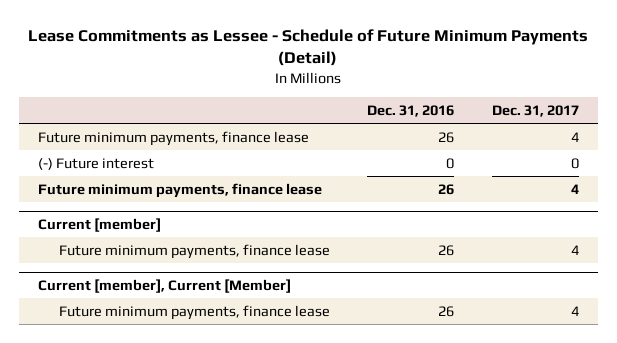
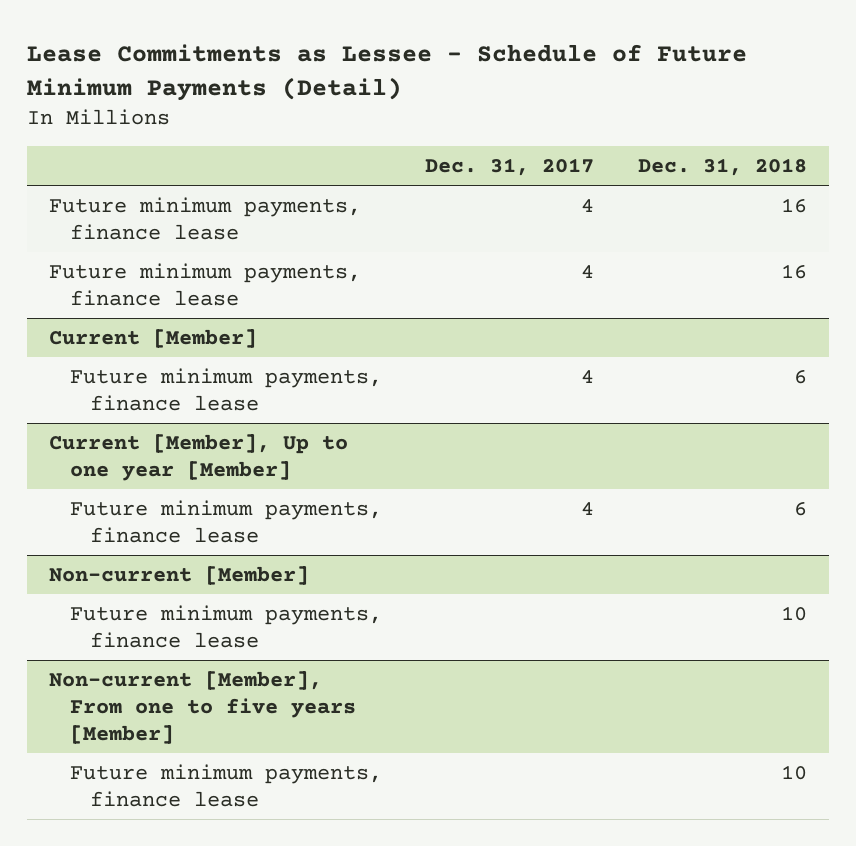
- | Dec. 31, 2016 | Dec. 31, 2017
+ | Dec. 31, 2017 | Dec. 31, 2018
- (-) Future interest | 0 | 0
- Current [member]
+ Current [Member]
- Current [member], Current [Member]
+ Current [Member], Up to one year [Member]
+ Non-current [Member]
+ Future minimum payments, finance lease | | 10
+ Non-current [Member], From one to five years [Member]
+ Future minimum payments, finance lease | | 10

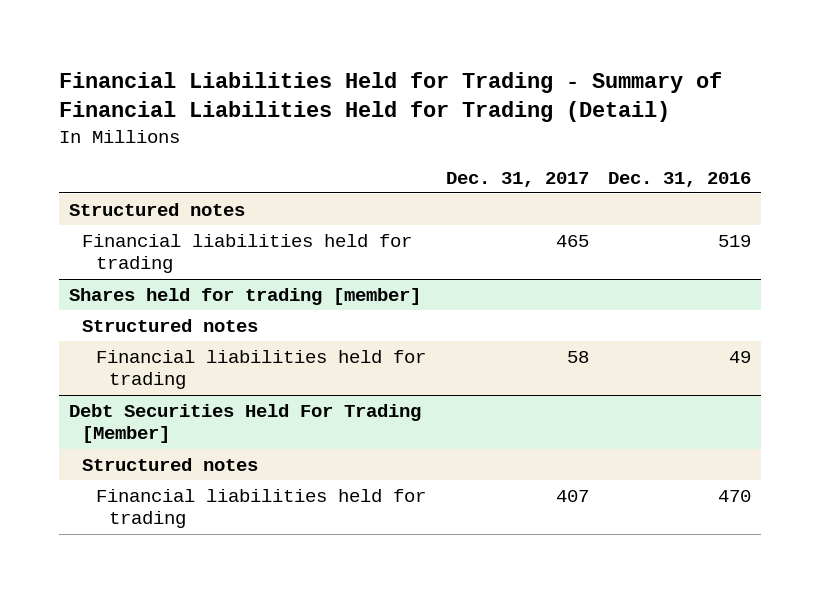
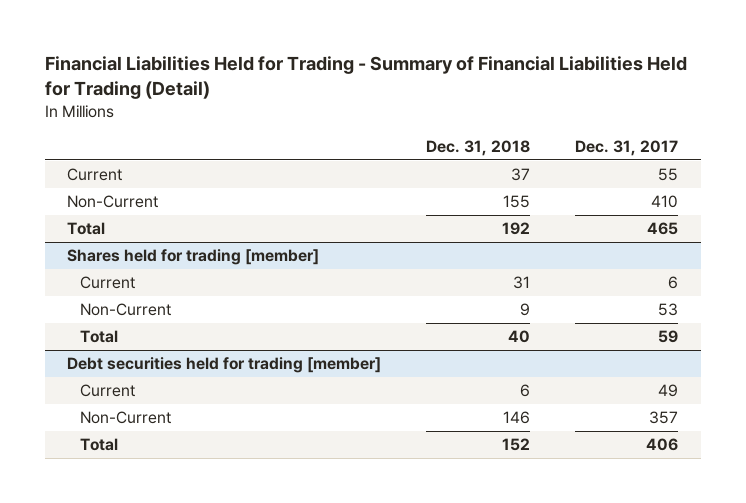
- | Dec. 31, 2017 | Dec. 31, 2016
+ | Dec. 31, 2018 | Dec. 31, 2017
- Structured notes
- Financial liabilities held for trading | 465 | 519
+ Current | 37 | 55
+ Non-Current | 155 | 410
+ Total | 192 | 465
@ Shares held for trading [member]
- Structured notes
- Financial liabilities held for trading | 58 | 49
- Debt Securities Held For Trading [Member]
- Structured notes
- Financial liabilities held for trading | 407 | 470
@ Shares held for trading [member]
+ Current | 31 | 6
+ Non-Current | 9 | 53
+ Total | 40 | 59
+ Debt securities held for trading [member]
+ Current | 6 | 49
+ Non-Current | 146 | 357
+ Total | 152 | 406

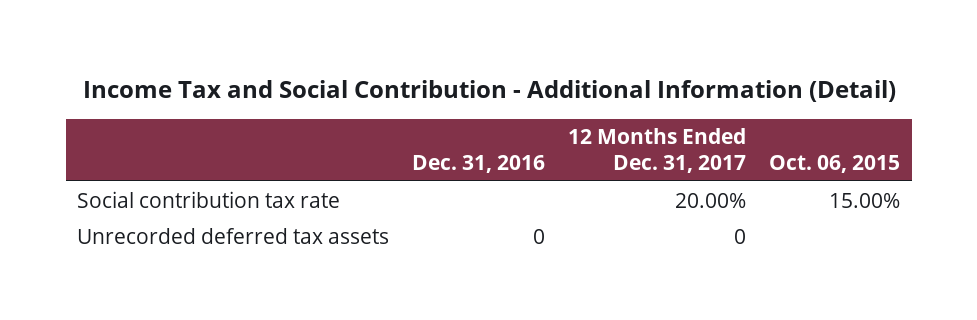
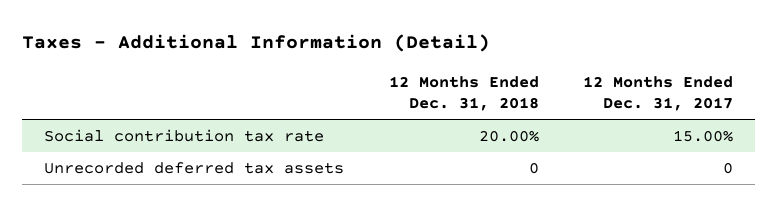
- Income Tax and Social Contribution - Additional Information (Detail)
+ Taxes - Additional Information (Detail)
- | Dec. 31, 2016 | 12 Months Ended Dec. 31, 2017 | Oct. 06, 2015
+ | 12 Months Ended Dec. 31, 2018 | 12 Months Ended Dec. 31, 2017
- Social contribution tax rate | | 20.00% | 15.00%
+ Social contribution tax rate | 20.00% | 15.00%

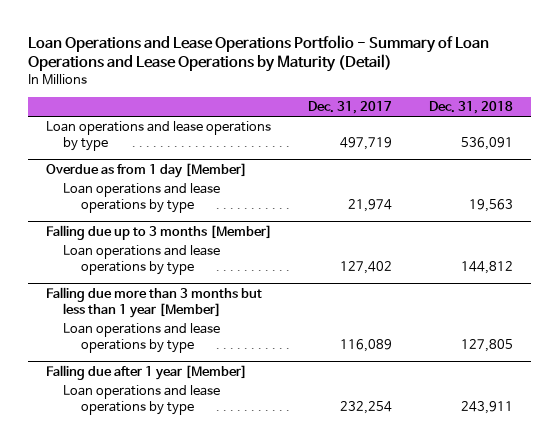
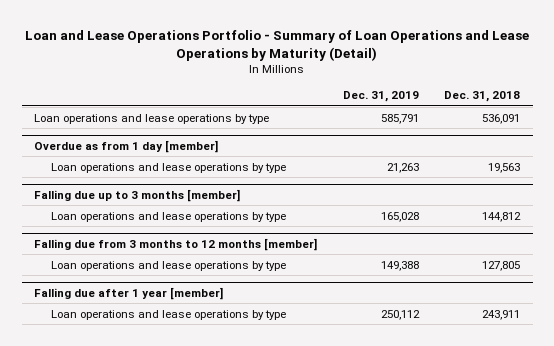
- Loan Operations and Lease Operations Portfolio - Summary of Loan Operations and Lease Operations by Maturity (Detail)
+ Loan and Lease Operations Portfolio - Summary of Loan Operations and Lease Operations by Maturity (Detail)
- | Dec. 31, 2017 | Dec. 31, 2018
+ | Dec. 31, 2019 | Dec. 31, 2018
- Overdue as from 1 day [Member]
+ Overdue as from 1 day [member]
- Falling due up to 3 months [Member]
+ Falling due up to 3 months [member]
- Falling due more than 3 months but less than 1 year [Member]
+ Falling due from 3 months to 12 months [member]
- Falling due after 1 year [Member]
+ Falling due after 1 year [member]

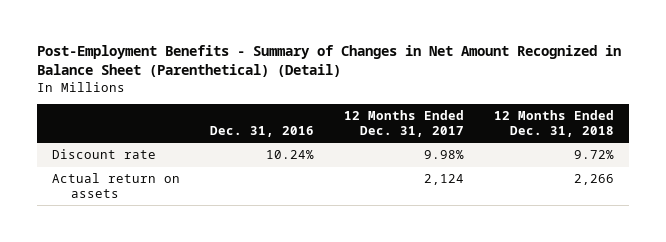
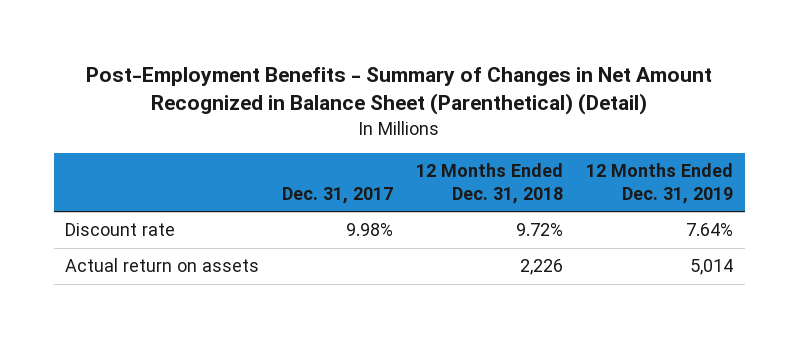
- | Dec. 31, 2016 | 12 Months Ended Dec. 31, 2017 | 12 Months Ended Dec. 31, 2018
+ | Dec. 31, 2017 | 12 Months Ended Dec. 31, 2018 | 12 Months Ended Dec. 31, 2019
- Actual return on assets | | 2,124 | 2,266
+ Actual return on assets | | 2,226 | 5,014

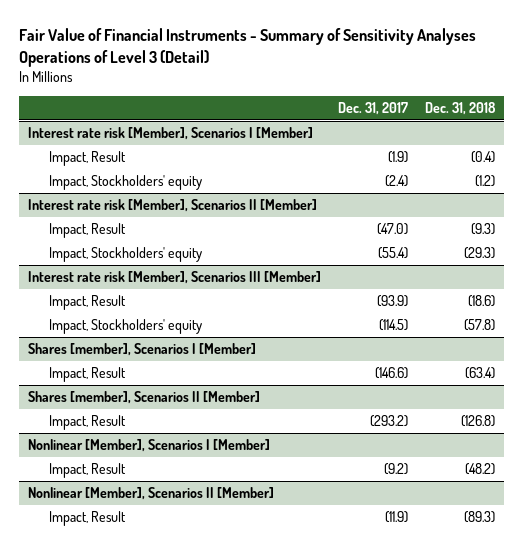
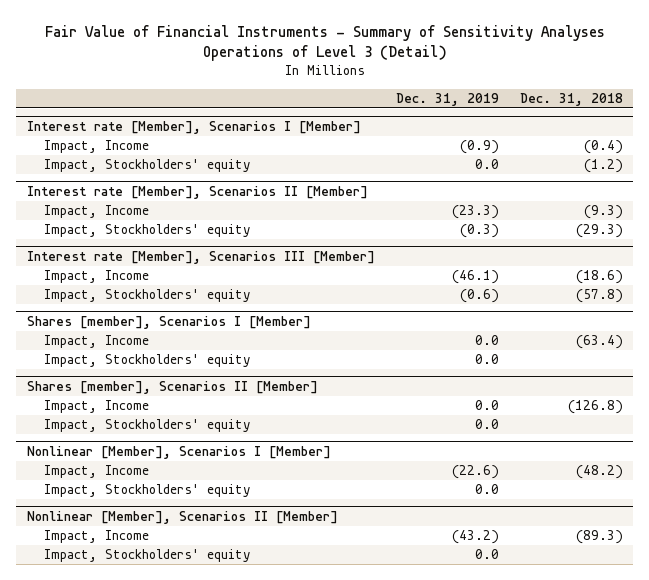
- | Dec. 31, 2017 | Dec. 31, 2018
+ | Dec. 31, 2019 | Dec. 31, 2018
- Interest rate risk [Member], Scenarios I [Member]
- Impact, Result | (1.9) | (0.4)
+ Interest rate [Member], Scenarios I [Member]
+ Impact, Income | (0.9) | (0.4)
- Interest rate risk [Member], Scenarios II [Member]
- Impact, Result | (47.0) | (9.3)
+ Interest rate [Member], Scenarios II [Member]
+ Impact, Income | (23.3) | (9.3)
- Interest rate risk [Member], Scenarios III [Member]
- Impact, Result | (93.9) | (18.6)
+ Interest rate [Member], Scenarios III [Member]
+ Impact, Income | (46.1) | (18.6)
@ Shares [member], Scenarios I [Member]
- Impact, Result | (146.6) | (63.4)
+ Impact, Income | 0.0 | (63.4)
+ Impact, Stockholders' equity | 0.0 |
@ Shares [member], Scenarios II [Member]
- Impact, Result | (293.2) | (126.8)
+ Impact, Income | 0.0 | (126.8)
+ Impact, Stockholders' equity | 0.0 |
@ Nonlinear [Member], Scenarios I [Member]
- Impact, Result | (9.2) | (48.2)
+ Impact, Income | (22.6) | (48.2)
+ Impact, Stockholders' equity | 0.0 |
@ Nonlinear [Member], Scenarios II [Member]
- Impact, Result | (11.9) | (89.3)
+ Impact, Income | (43.2) | (89.3)
+ Impact, Stockholders' equity | 0.0 |

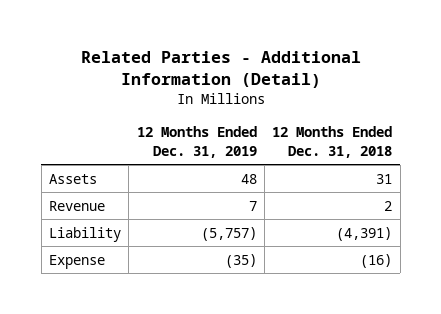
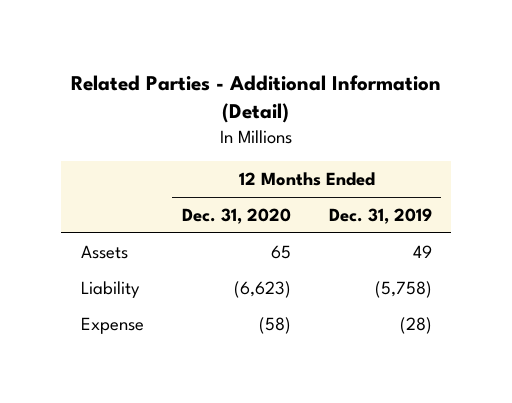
- | 12 Months Ended Dec. 31, 2019 | 12 Months Ended Dec. 31, 2018
+ | 12 Months Ended Dec. 31, 2020 | 12 Months Ended Dec. 31, 2019
- Assets | 48 | 31
- Revenue | 7 | 2
- Liability | (5,757) | (4,391)
- Expense | (35) | (16)
+ Assets | 65 | 49
+ Liability | (6,623) | (5,758)
+ Expense | (58) | (28)

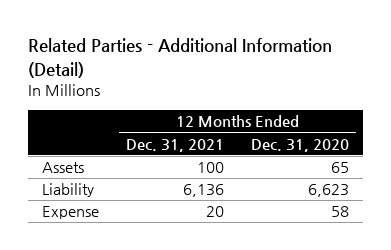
- | 12 Months Ended Dec. 31, 2020 | 12 Months Ended Dec. 31, 2019
+ | 12 Months Ended Dec. 31, 2021 | 12 Months Ended Dec. 31, 2020
- Liability | (6,623) | (5,758)
- Expense | (58) | (28)
+ Liability | 6,136 | 6,623
+ Expense | 20 | 58

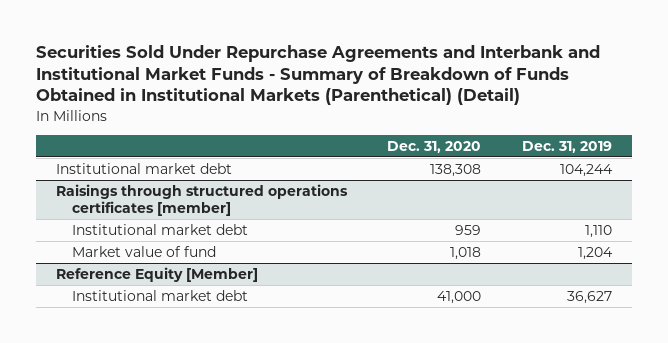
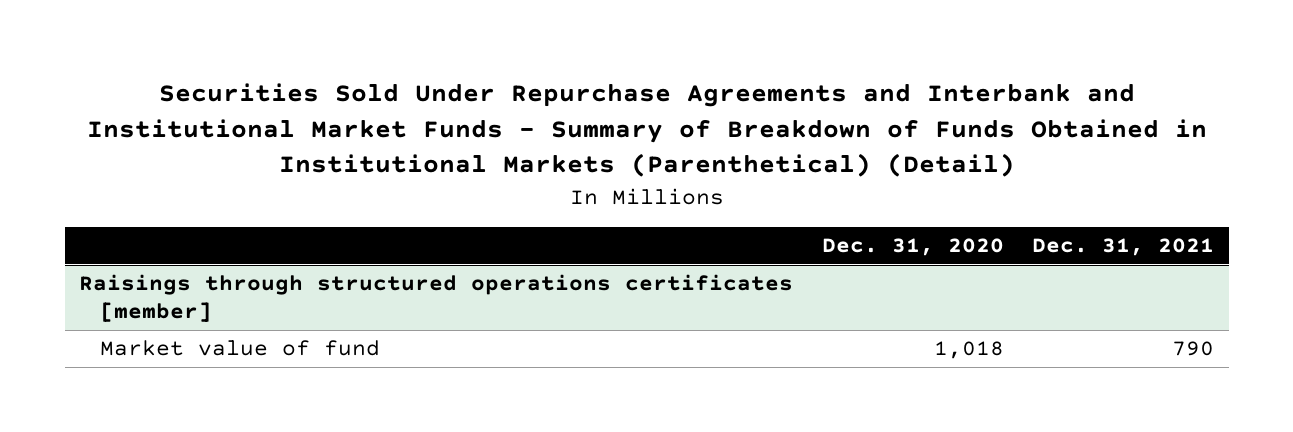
- | Dec. 31, 2020 | Dec. 31, 2019
+ | Dec. 31, 2020 | Dec. 31, 2021
- Institutional market debt | 138,308 | 104,244
@ Raisings through structured operations certificates [member]
- Institutional market debt | 959 | 1,110
- Reference Equity [Member]
- Institutional market debt | 41,000 | 36,627

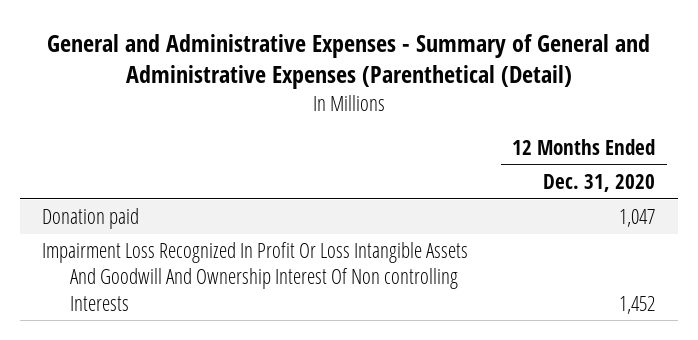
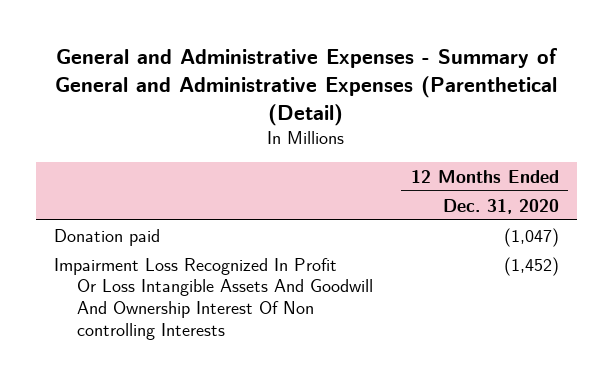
- Donation paid | 1,047
- Impairment Loss Recognized In Profit Or Loss Intangible Assets And Goodwill And Ownership Interest Of Non controlling Interests | 1,452
+ Donation paid | (1,047)
+ Impairment Loss Recognized In Profit Or Loss Intangible Assets And Goodwill And Ownership Interest Of Non controlling Interests | (1,452)

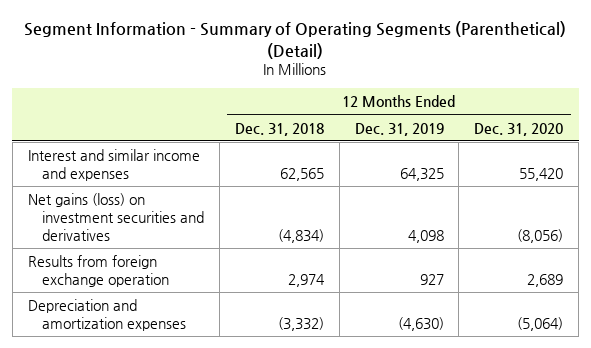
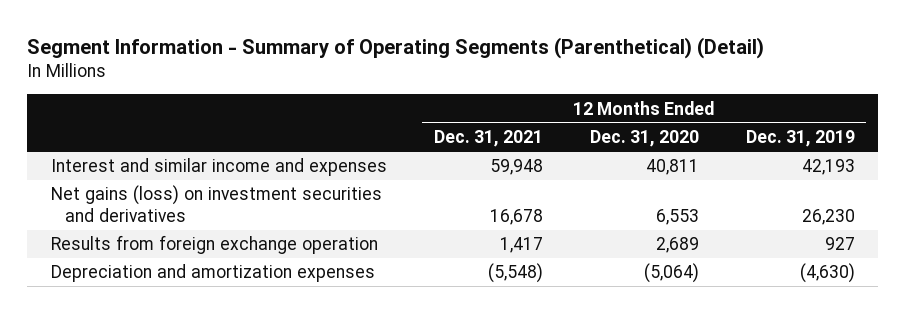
- | 12 Months Ended Dec. 31, 2018 | 12 Months Ended Dec. 31, 2019 | 12 Months Ended Dec. 31, 2020
+ | 12 Months Ended Dec. 31, 2021 | 12 Months Ended Dec. 31, 2020 | 12 Months Ended Dec. 31, 2019
- Interest and similar income and expenses | 62,565 | 64,325 | 55,420
- Net gains (loss) on investment securities and derivatives | (4,834) | 4,098 | (8,056)
+ Interest and similar income and expenses | 59,948 | 40,811 | 42,193
+ Net gains (loss) on investment securities and derivatives | 16,678 | 6,553 | 26,230

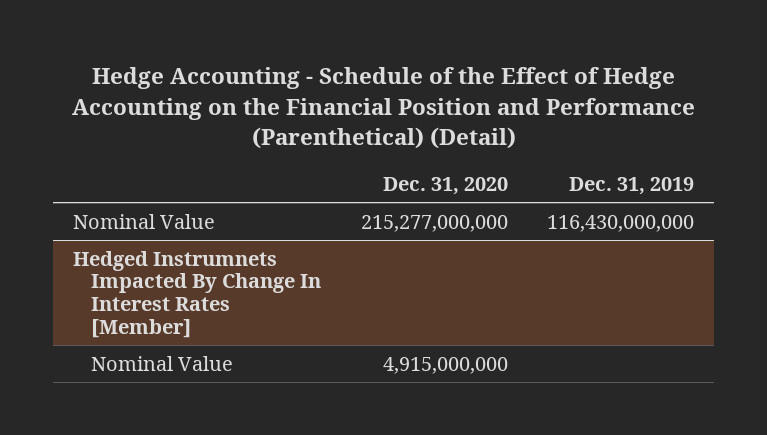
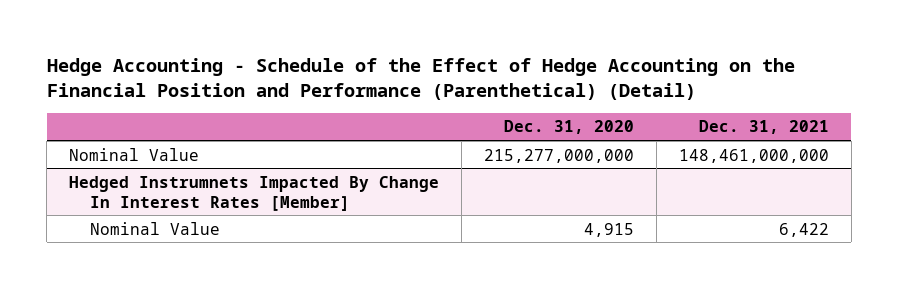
- | Dec. 31, 2020 | Dec. 31, 2019
+ | Dec. 31, 2020 | Dec. 31, 2021
@ Hedged Instrumnets Impacted By Change In Interest Rates [Member]
- Nominal Value | 4,915,000,000 |
+ Nominal Value | 4,915 | 6,422

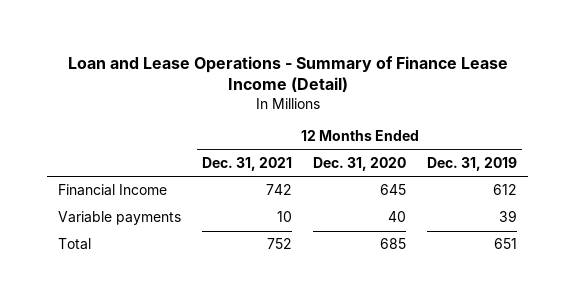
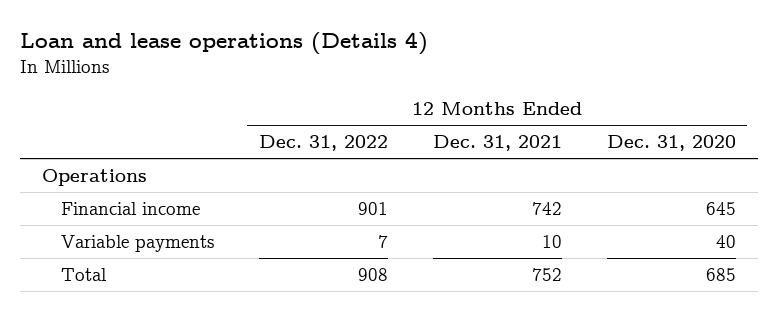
- Loan and Lease Operations - Summary of Finance Lease Income (Detail)
+ Loan and lease operations (Details 4)
- | 12 Months Ended Dec. 31, 2021 | 12 Months Ended Dec. 31, 2020 | 12 Months Ended Dec. 31, 2019
+ | 12 Months Ended Dec. 31, 2022 | 12 Months Ended Dec. 31, 2021 | 12 Months Ended Dec. 31, 2020
- Financial Income | 742 | 645 | 612
+ Operations
+ Financial income | 901 | 742 | 645

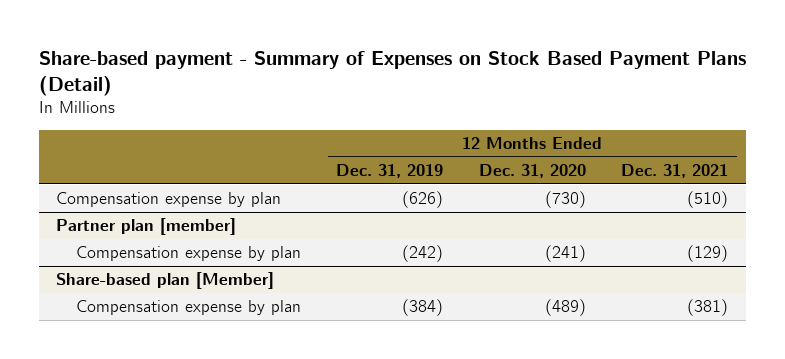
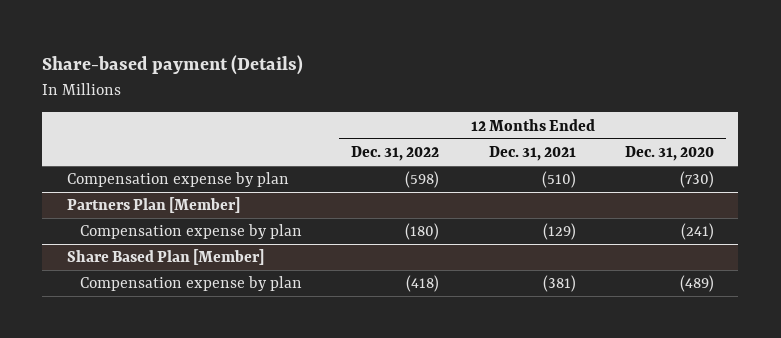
- Share-based payment - Summary of Expenses on Stock Based Payment Plans (Detail)
+ Share-based payment (Details)
- | 12 Months Ended Dec. 31, 2019 | 12 Months Ended Dec. 31, 2020 | 12 Months Ended Dec. 31, 2021
+ | 12 Months Ended Dec. 31, 2022 | 12 Months Ended Dec. 31, 2021 | 12 Months Ended Dec. 31, 2020
- Partner plan [member]
+ Partners Plan [Member]
- Share-based plan [Member]
+ Share Based Plan [Member]

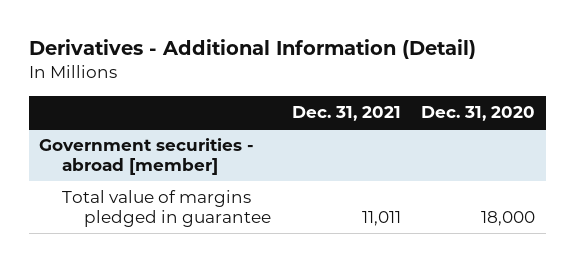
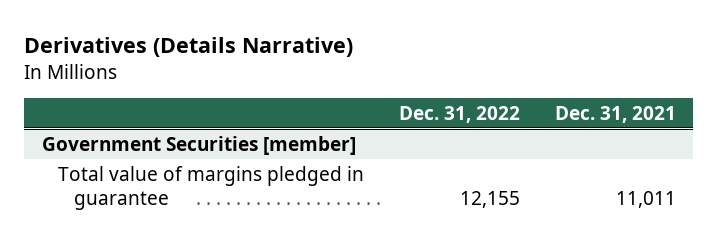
- Derivatives - Additional Information (Detail)
+ Derivatives (Details Narrative)
- | Dec. 31, 2021 | Dec. 31, 2020
+ | Dec. 31, 2022 | Dec. 31, 2021
- Government securities - abroad [member]
+ Government Securities [member]

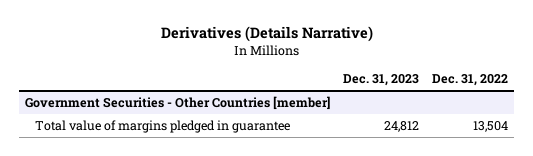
- | Dec. 31, 2022 | Dec. 31, 2021
+ | Dec. 31, 2023 | Dec. 31, 2022
- Government Securities [member]
- Total value of margins pledged in guarantee | 12,155 | 11,011
+ Government Securities - Other Countries [member]
+ Total value of margins pledged in guarantee | 24,812 | 13,504

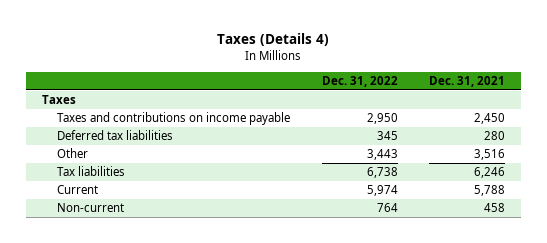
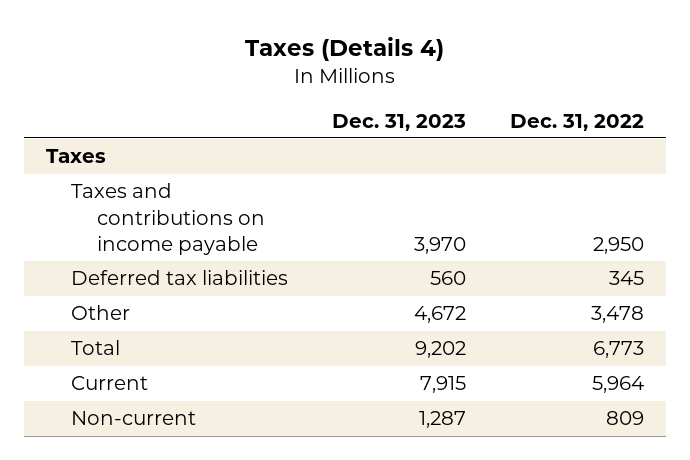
- | Dec. 31, 2022 | Dec. 31, 2021
+ | Dec. 31, 2023 | Dec. 31, 2022
- Other | 3,443 | 3,516
- Tax liabilities | 6,738 | 6,246
- Current | 5,974 | 5,788
- Non-current | 764 | 458
+ Other | 4,672 | 3,478
+ Total | 9,202 | 6,773
+ Current | 7,915 | 5,964
+ Non-current | 1,287 | 809

